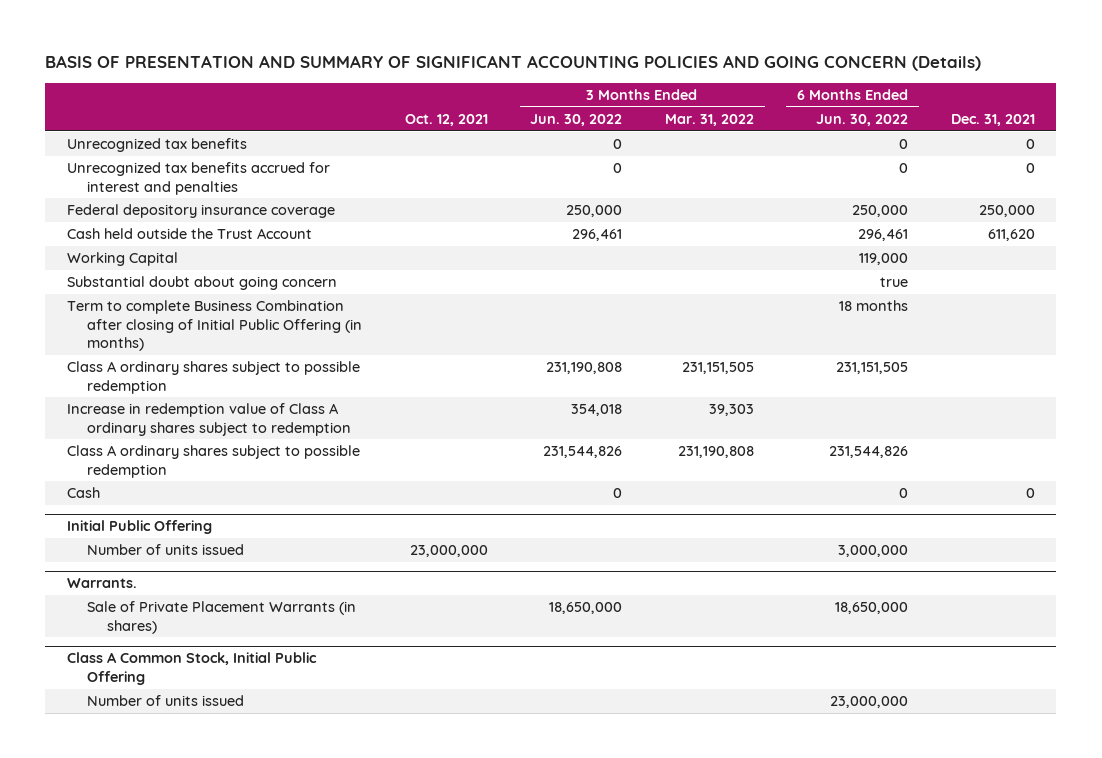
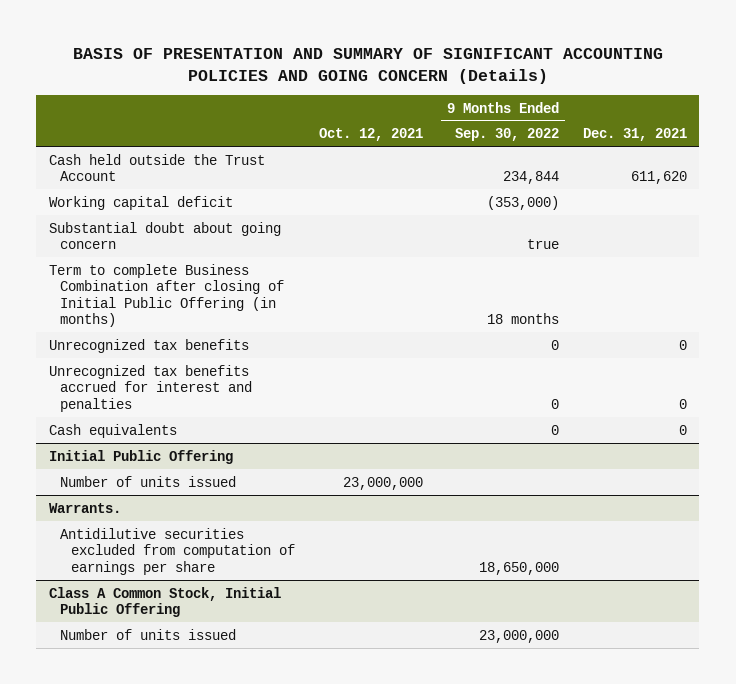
- | Oct. 12, 2021 | 3 Months Ended Jun. 30, 2022 | 3 Months Ended Mar. 31, 2022 | 6 Months Ended Jun. 30, 2022 | Dec. 31, 2021
+ | Oct. 12, 2021 | 9 Months Ended Sep. 30, 2022 | Dec. 31, 2021
- Federal depository insurance coverage | | 250,000 | | 250,000 | 250,000
- Working Capital | | | | 119,000 |
+ Working capital deficit | | (353,000) |
- Class A ordinary shares subject to possible redemption | | 231,190,808 | 231,151,505 | 231,151,505 |
- Increase in redemption value of Class A ordinary shares subject to redemption | | 354,018 | 39,303 | |
- Class A ordinary shares subject to possible redemption | | 231,544,826 | 231,190,808 | 231,544,826 |
- Cash | | 0 | | 0 | 0
moved down: Unrecognized tax benefits | | 0 | 0
moved down: Unrecognized tax benefits accrued for interest and penalties | | 0 | 0
+ Cash equivalents | | 0 | 0
@ Warrants.
- Sale of Private Placement Warrants (in shares) | | 18,650,000 | | 18,650,000 |
+ Antidilutive securities excluded from computation of earnings per share | | 18,650,000 |

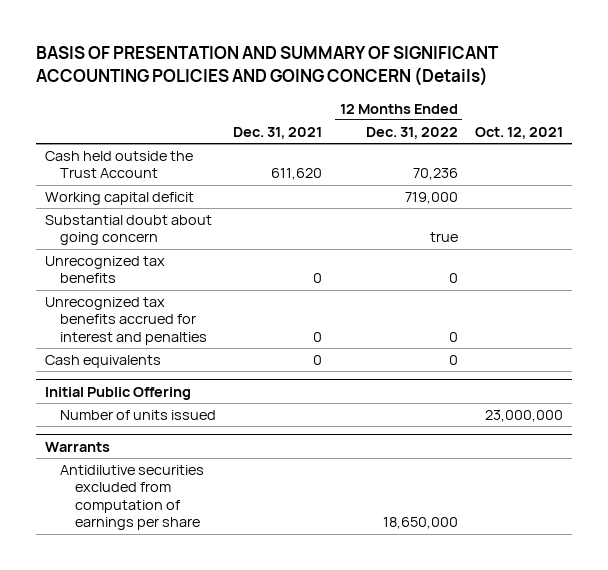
- | Oct. 12, 2021 | 9 Months Ended Sep. 30, 2022 | Dec. 31, 2021
+ | Dec. 31, 2021 | 12 Months Ended Dec. 31, 2022 | Oct. 12, 2021
- Term to complete Business Combination after closing of Initial Public Offering (in months) | | 18 months |
- Warrants.
+ Warrants
- Class A Common Stock, Initial Public Offering
- Number of units issued | | 23,000,000 |

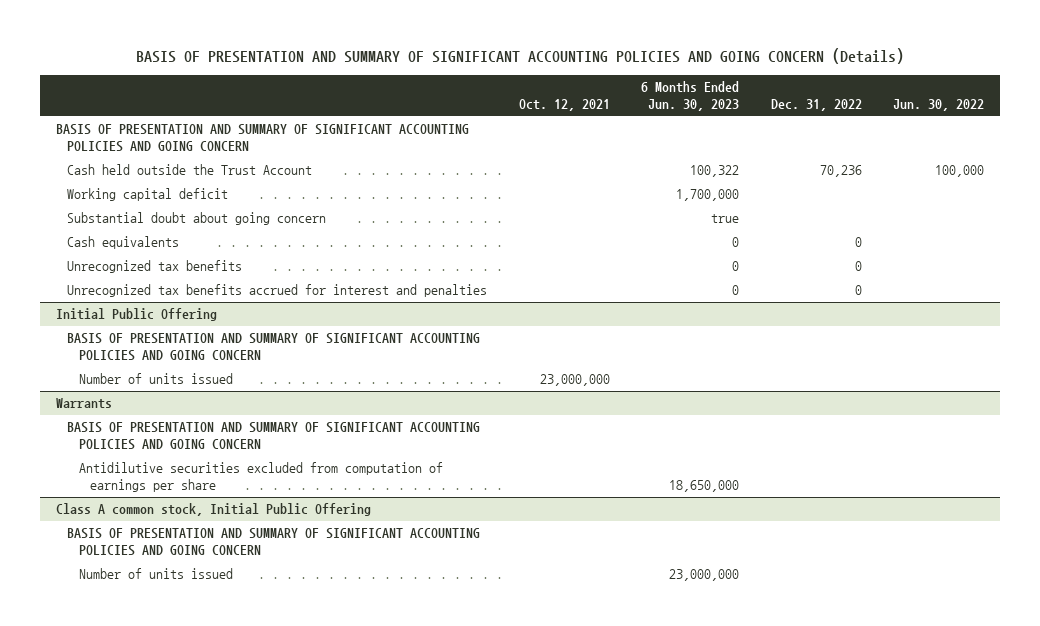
- | Dec. 31, 2021 | 12 Months Ended Dec. 31, 2022 | Oct. 12, 2021
+ | Oct. 12, 2021 | 6 Months Ended Jun. 30, 2023 | Dec. 31, 2022 | Jun. 30, 2022
+ BASIS OF PRESENTATION AND SUMMARY OF SIGNIFICANT ACCOUNTING POLICIES AND GOING CONCERN
moved up: Cash equivalents | | 0 | 0 |
@ Initial Public Offering
+ BASIS OF PRESENTATION AND SUMMARY OF SIGNIFICANT ACCOUNTING POLICIES AND GOING CONCERN
@ Warrants
+ BASIS OF PRESENTATION AND SUMMARY OF SIGNIFICANT ACCOUNTING POLICIES AND GOING CONCERN
+ Class A common stock, Initial Public Offering
+ BASIS OF PRESENTATION AND SUMMARY OF SIGNIFICANT ACCOUNTING POLICIES AND GOING CONCERN
+ Number of units issued | | 23,000,000 | |

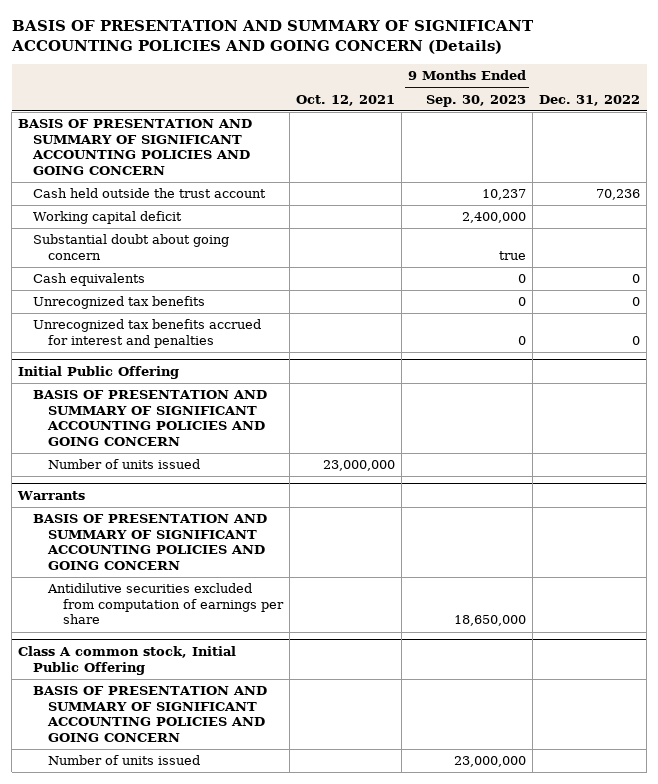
- | Oct. 12, 2021 | 6 Months Ended Jun. 30, 2023 | Dec. 31, 2022 | Jun. 30, 2022
+ | Oct. 12, 2021 | 9 Months Ended Sep. 30, 2023 | Dec. 31, 2022
- Cash held outside the Trust Account | | 100,322 | 70,236 | 100,000
+ Cash held outside the trust account | | 10,237 | 70,236

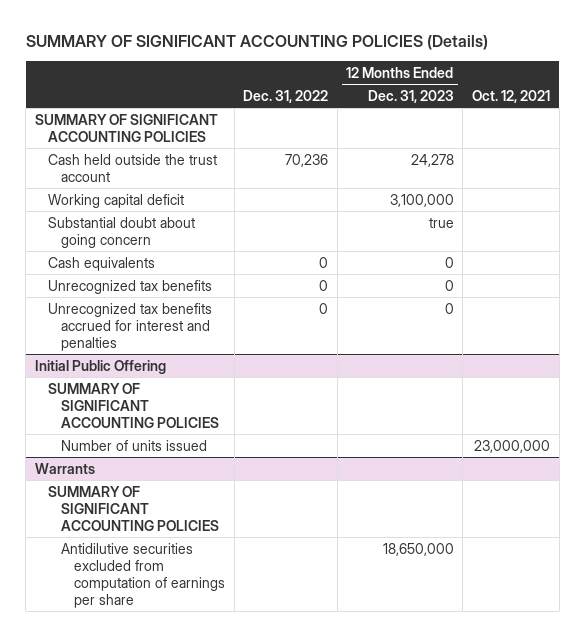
- BASIS OF PRESENTATION AND SUMMARY OF SIGNIFICANT ACCOUNTING POLICIES AND GOING CONCERN (Details)
+ SUMMARY OF SIGNIFICANT ACCOUNTING POLICIES (Details)
- | Oct. 12, 2021 | 9 Months Ended Sep. 30, 2023 | Dec. 31, 2022
+ | Dec. 31, 2022 | 12 Months Ended Dec. 31, 2023 | Oct. 12, 2021
- BASIS OF PRESENTATION AND SUMMARY OF SIGNIFICANT ACCOUNTING POLICIES AND GOING CONCERN
+ SUMMARY OF SIGNIFICANT ACCOUNTING POLICIES
@ Initial Public Offering
- BASIS OF PRESENTATION AND SUMMARY OF SIGNIFICANT ACCOUNTING POLICIES AND GOING CONCERN
+ SUMMARY OF SIGNIFICANT ACCOUNTING POLICIES
@ Warrants
- BASIS OF PRESENTATION AND SUMMARY OF SIGNIFICANT ACCOUNTING POLICIES AND GOING CONCERN
+ SUMMARY OF SIGNIFICANT ACCOUNTING POLICIES
- Class A common stock, Initial Public Offering
- BASIS OF PRESENTATION AND SUMMARY OF SIGNIFICANT ACCOUNTING POLICIES AND GOING CONCERN
- Number of units issued | | 23,000,000 |

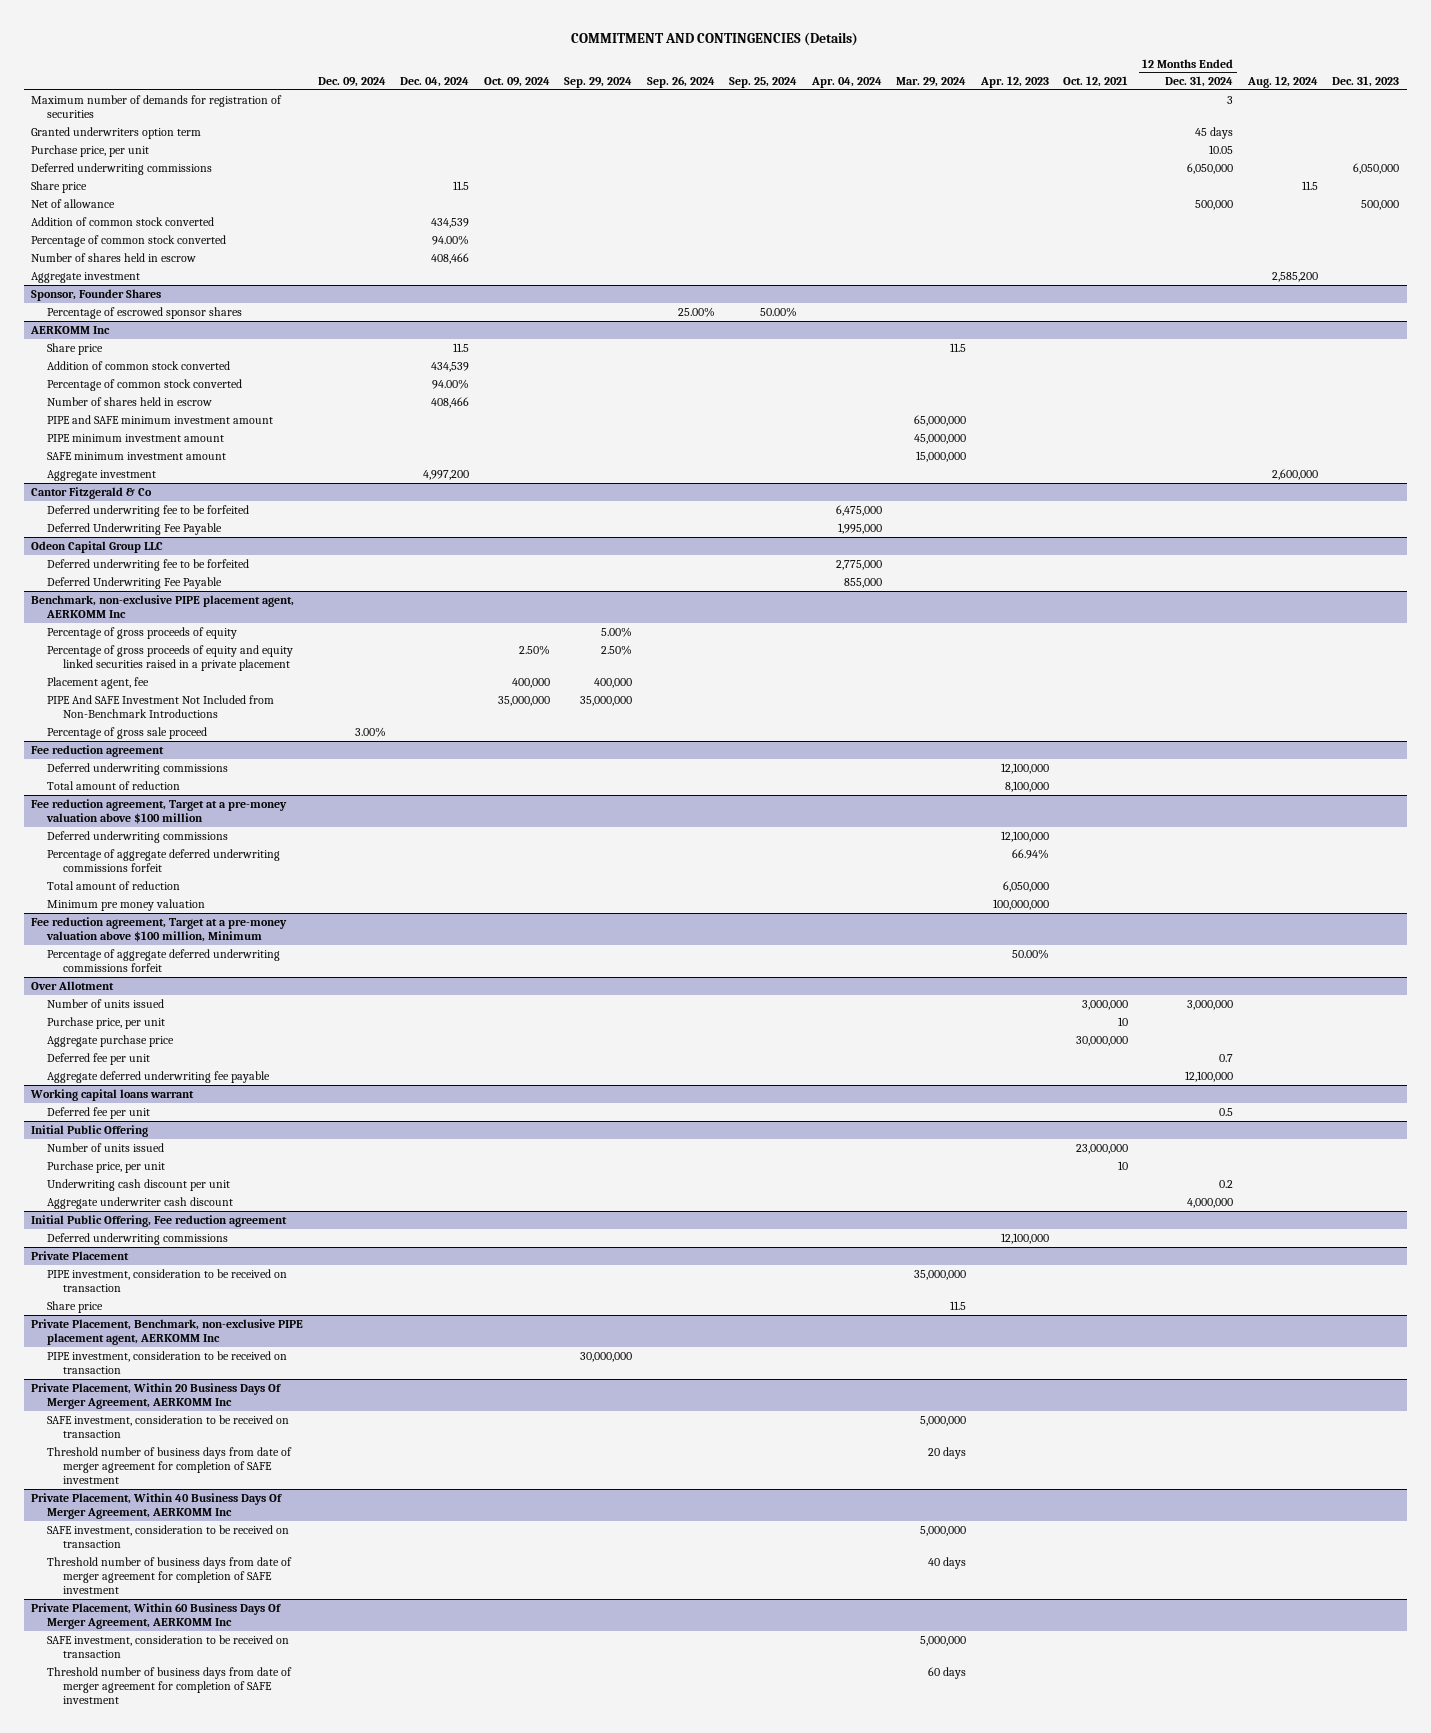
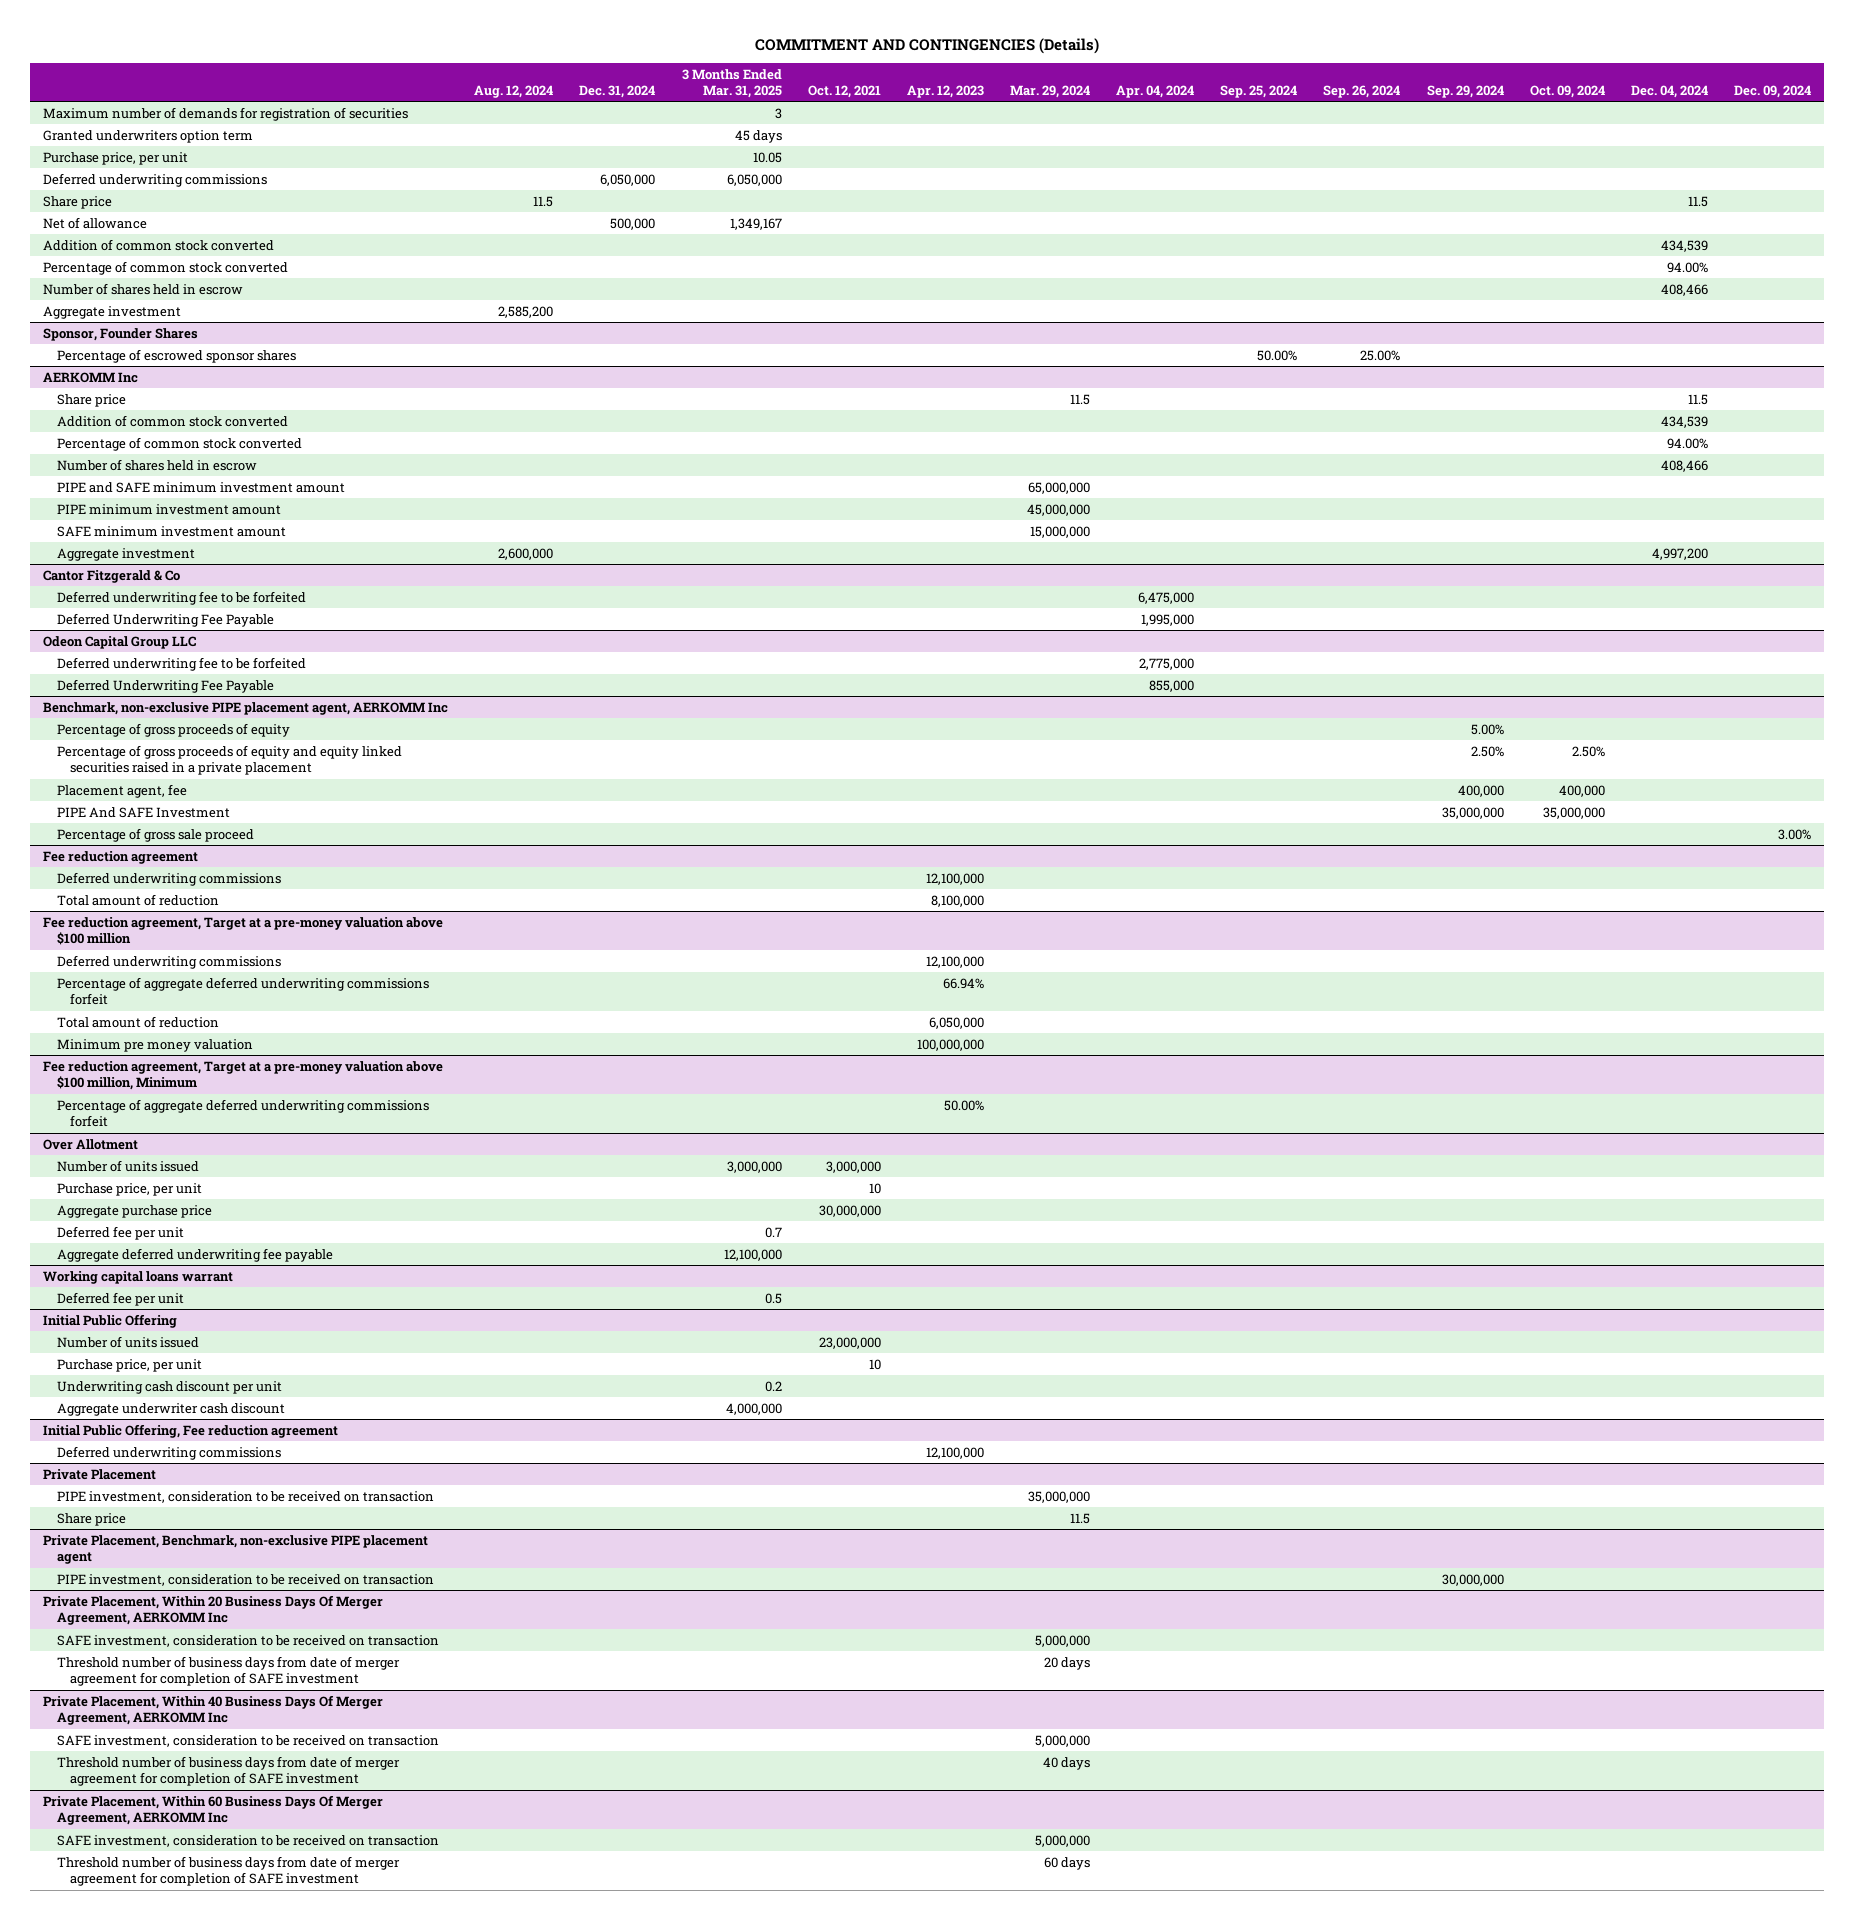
- | Dec. 09, 2024 | Dec. 04, 2024 | Oct. 09, 2024 | Sep. 29, 2024 | Sep. 26, 2024 | Sep. 25, 2024 | Apr. 04, 2024 | Mar. 29, 2024 | Apr. 12, 2023 | Oct. 12, 2021 | 12 Months Ended Dec. 31, 2024 | Aug. 12, 2024 | Dec. 31, 2023
+ | Aug. 12, 2024 | Dec. 31, 2024 | 3 Months Ended Mar. 31, 2025 | Oct. 12, 2021 | Apr. 12, 2023 | Mar. 29, 2024 | Apr. 04, 2024 | Sep. 25, 2024 | Sep. 26, 2024 | Sep. 29, 2024 | Oct. 09, 2024 | Dec. 04, 2024 | Dec. 09, 2024
@ Benchmark, non-exclusive PIPE placement agent, AERKOMM Inc
- PIPE And SAFE Investment Not Included from Non-Benchmark Introductions | | | 35,000,000 | 35,000,000 | | | | | | | | |
+ PIPE And SAFE Investment | | | | | | | | | | 35,000,000 | 35,000,000 | |
- Private Placement, Benchmark, non-exclusive PIPE placement agent, AERKOMM Inc
+ Private Placement, Benchmark, non-exclusive PIPE placement agent

